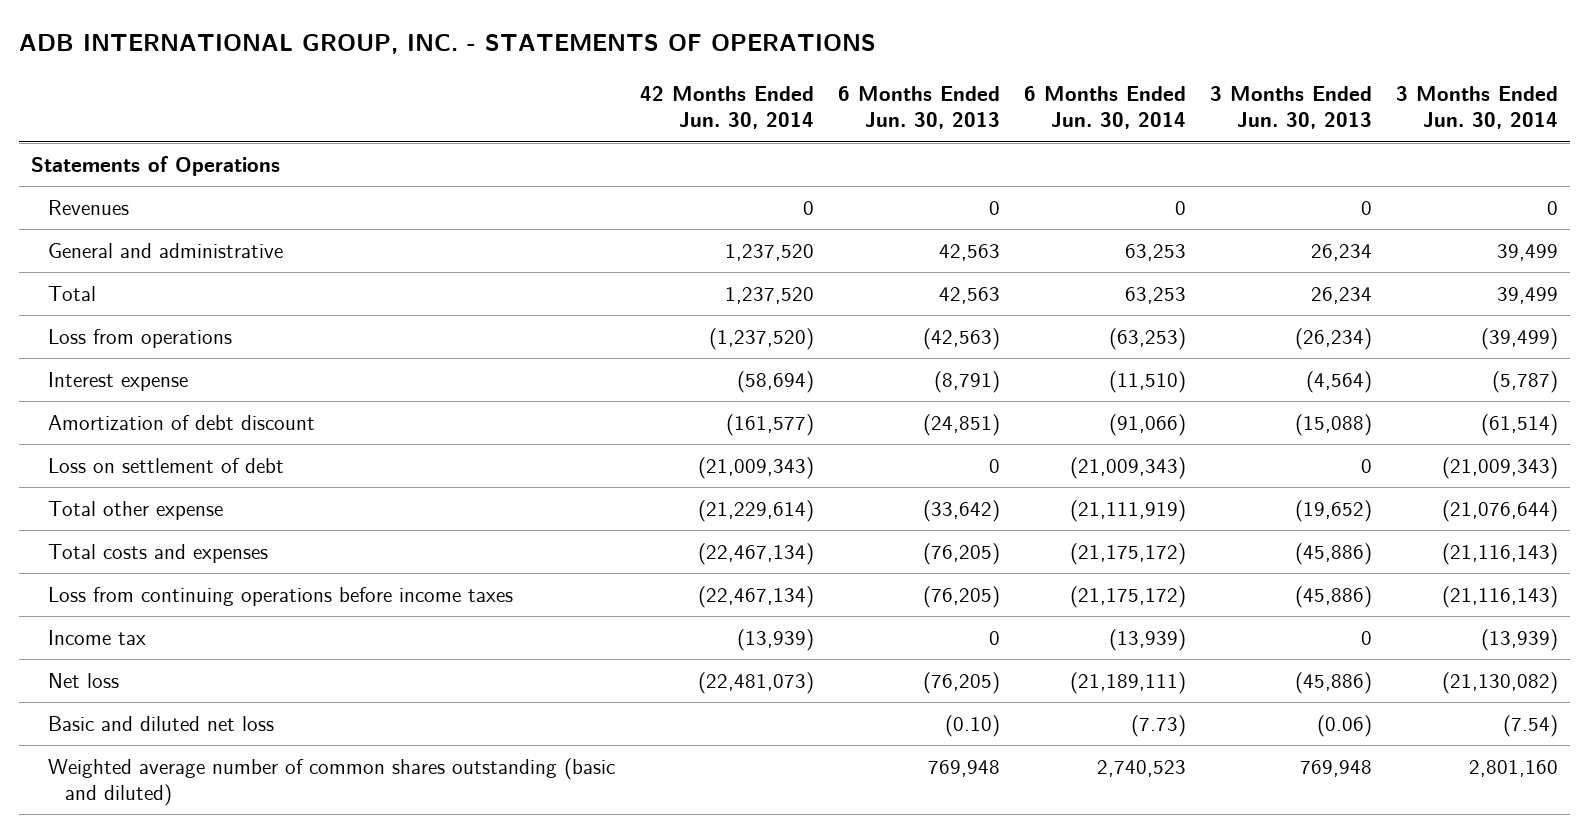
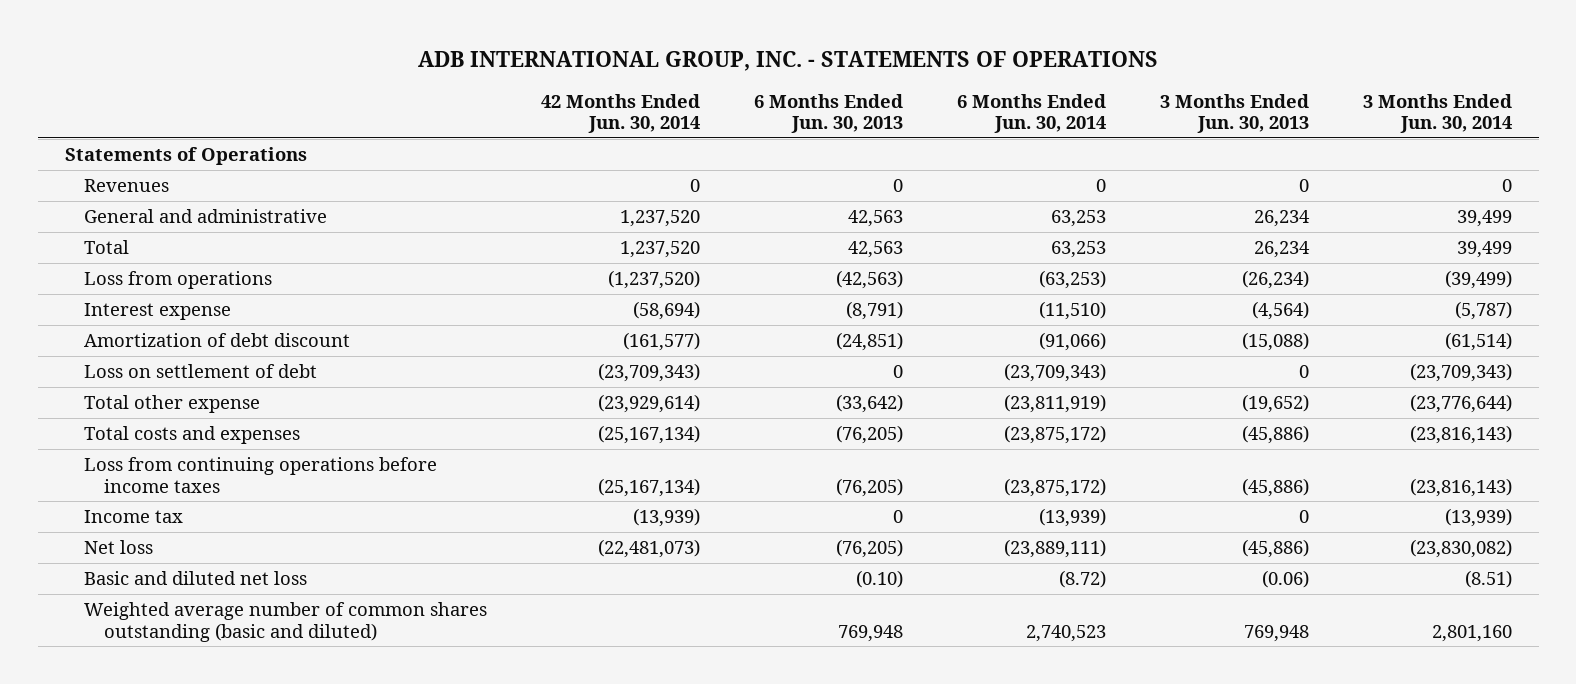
- Loss on settlement of debt | (21,009,343) | 0 | (21,009,343) | 0 | (21,009,343)
- Total other expense | (21,229,614) | (33,642) | (21,111,919) | (19,652) | (21,076,644)
- Total costs and expenses | (22,467,134) | (76,205) | (21,175,172) | (45,886) | (21,116,143)
- Loss from continuing operations before income taxes | (22,467,134) | (76,205) | (21,175,172) | (45,886) | (21,116,143)
+ Loss on settlement of debt | (23,709,343) | 0 | (23,709,343) | 0 | (23,709,343)
+ Total other expense | (23,929,614) | (33,642) | (23,811,919) | (19,652) | (23,776,644)
+ Total costs and expenses | (25,167,134) | (76,205) | (23,875,172) | (45,886) | (23,816,143)
+ Loss from continuing operations before income taxes | (25,167,134) | (76,205) | (23,875,172) | (45,886) | (23,816,143)
- Net loss | (22,481,073) | (76,205) | (21,189,111) | (45,886) | (21,130,082)
- Basic and diluted net loss | | (0.10) | (7.73) | (0.06) | (7.54)
+ Net loss | (22,481,073) | (76,205) | (23,889,111) | (45,886) | (23,830,082)
+ Basic and diluted net loss | | (0.10) | (8.72) | (0.06) | (8.51)

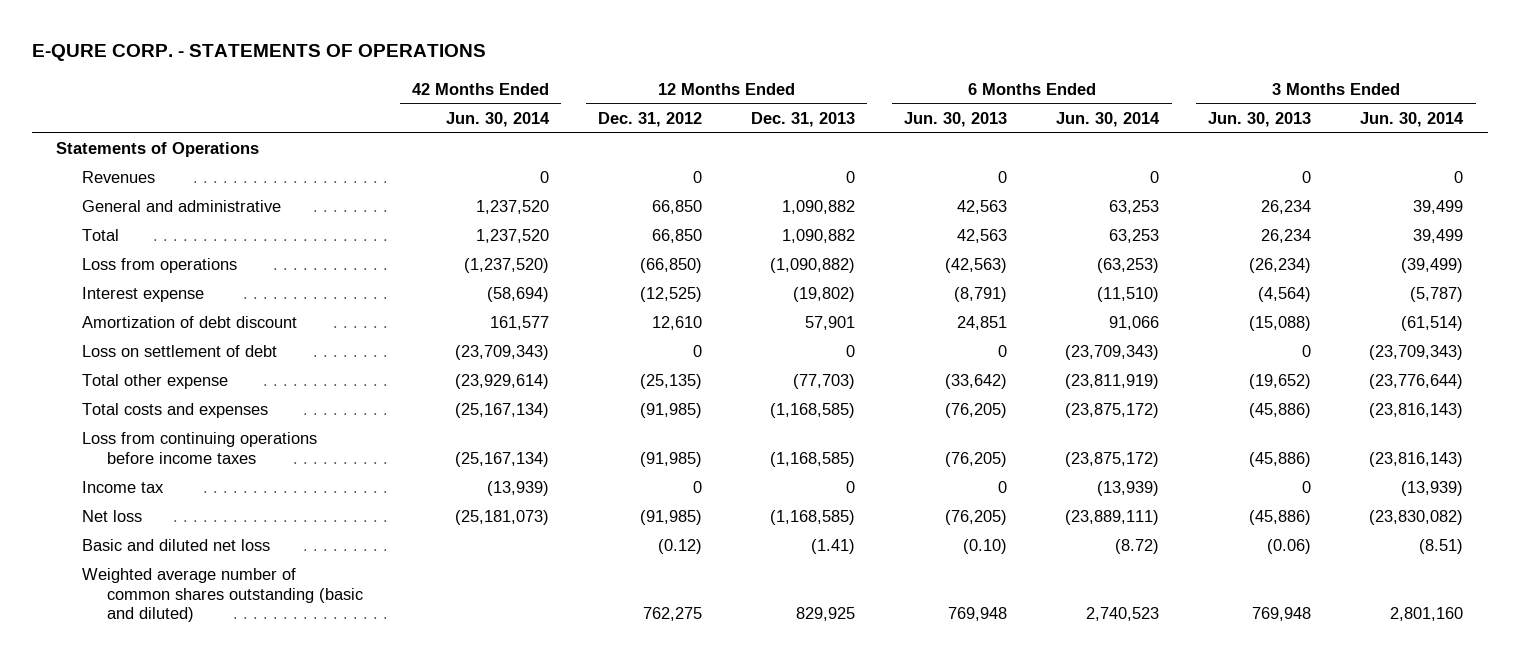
- ADB INTERNATIONAL GROUP, INC. - STATEMENTS OF OPERATIONS
+ E-QURE CORP. - STATEMENTS OF OPERATIONS
- | 42 Months Ended Jun. 30, 2014 | 6 Months Ended Jun. 30, 2013 | 6 Months Ended Jun. 30, 2014 | 3 Months Ended Jun. 30, 2013 | 3 Months Ended Jun. 30, 2014
+ | 42 Months Ended Jun. 30, 2014 | 12 Months Ended Dec. 31, 2012 | 12 Months Ended Dec. 31, 2013 | 6 Months Ended Jun. 30, 2013 | 6 Months Ended Jun. 30, 2014 | 3 Months Ended Jun. 30, 2013 | 3 Months Ended Jun. 30, 2014
- Amortization of debt discount | (161,577) | (24,851) | (91,066) | (15,088) | (61,514)
+ Amortization of debt discount | 161,577 | 12,610 | 57,901 | 24,851 | 91,066 | (15,088) | (61,514)
- Net loss | (22,481,073) | (76,205) | (23,889,111) | (45,886) | (23,830,082)
+ Net loss | (25,181,073) | (91,985) | (1,168,585) | (76,205) | (23,889,111) | (45,886) | (23,830,082)

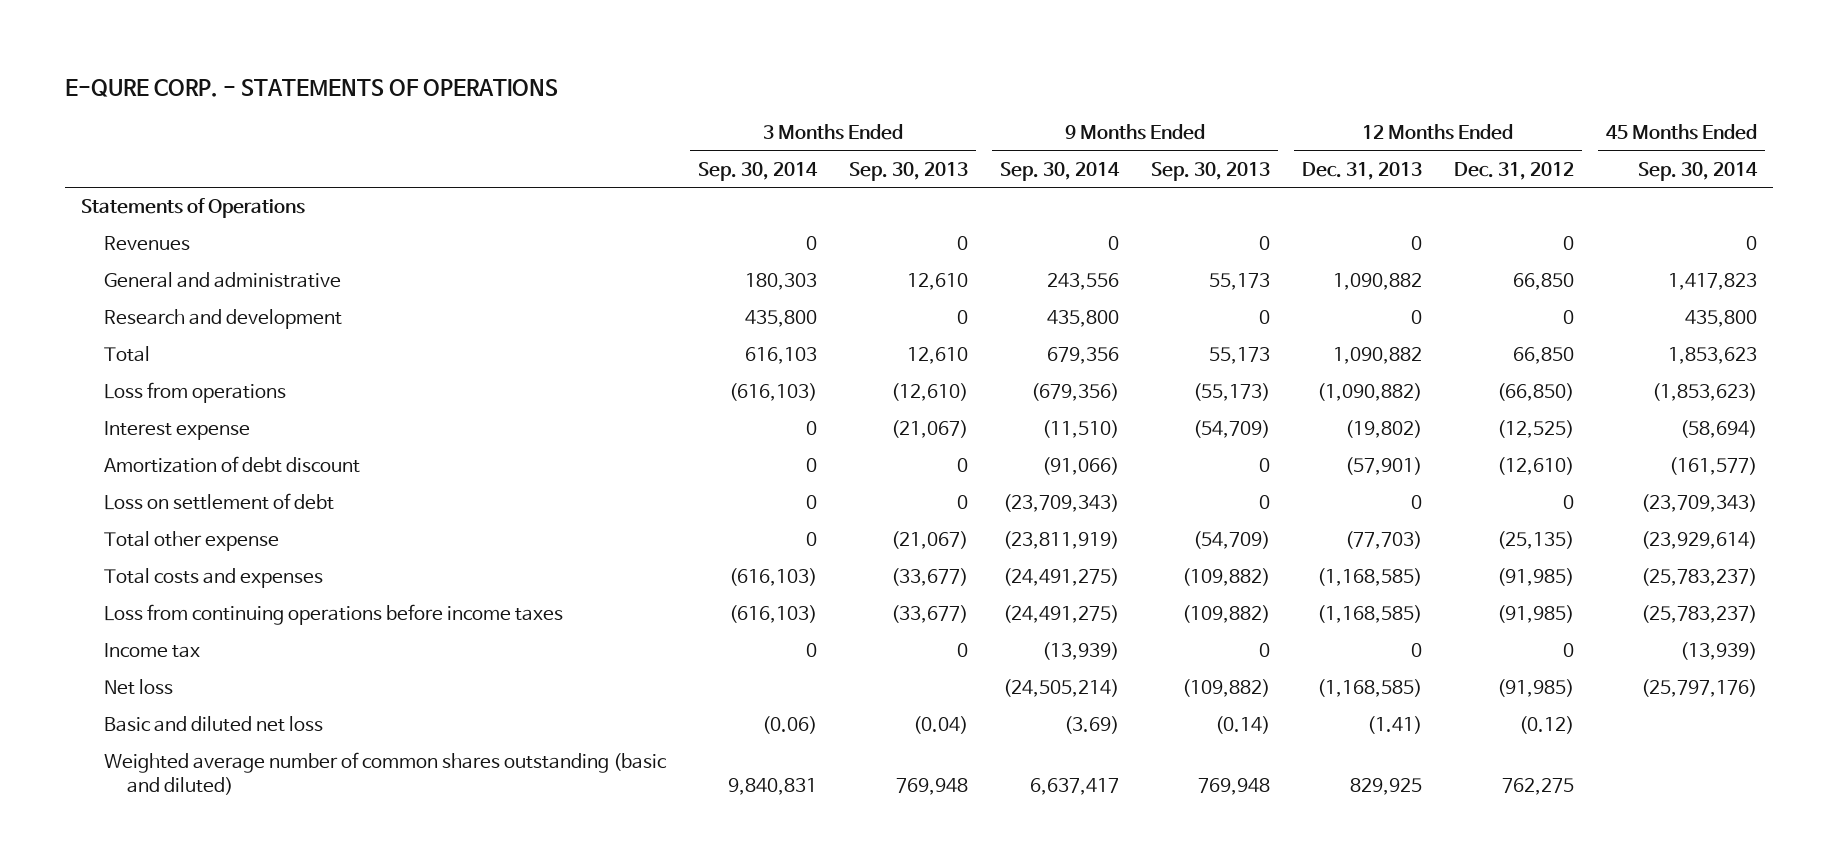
- | 42 Months Ended Jun. 30, 2014 | 12 Months Ended Dec. 31, 2012 | 12 Months Ended Dec. 31, 2013 | 6 Months Ended Jun. 30, 2013 | 6 Months Ended Jun. 30, 2014 | 3 Months Ended Jun. 30, 2013 | 3 Months Ended Jun. 30, 2014
+ | 3 Months Ended Sep. 30, 2014 | 3 Months Ended Sep. 30, 2013 | 9 Months Ended Sep. 30, 2014 | 9 Months Ended Sep. 30, 2013 | 12 Months Ended Dec. 31, 2013 | 12 Months Ended Dec. 31, 2012 | 45 Months Ended Sep. 30, 2014
+ Research and development | 435,800 | 0 | 435,800 | 0 | 0 | 0 | 435,800
- Amortization of debt discount | 161,577 | 12,610 | 57,901 | 24,851 | 91,066 | (15,088) | (61,514)
+ Amortization of debt discount | 0 | 0 | (91,066) | 0 | (57,901) | (12,610) | (161,577)

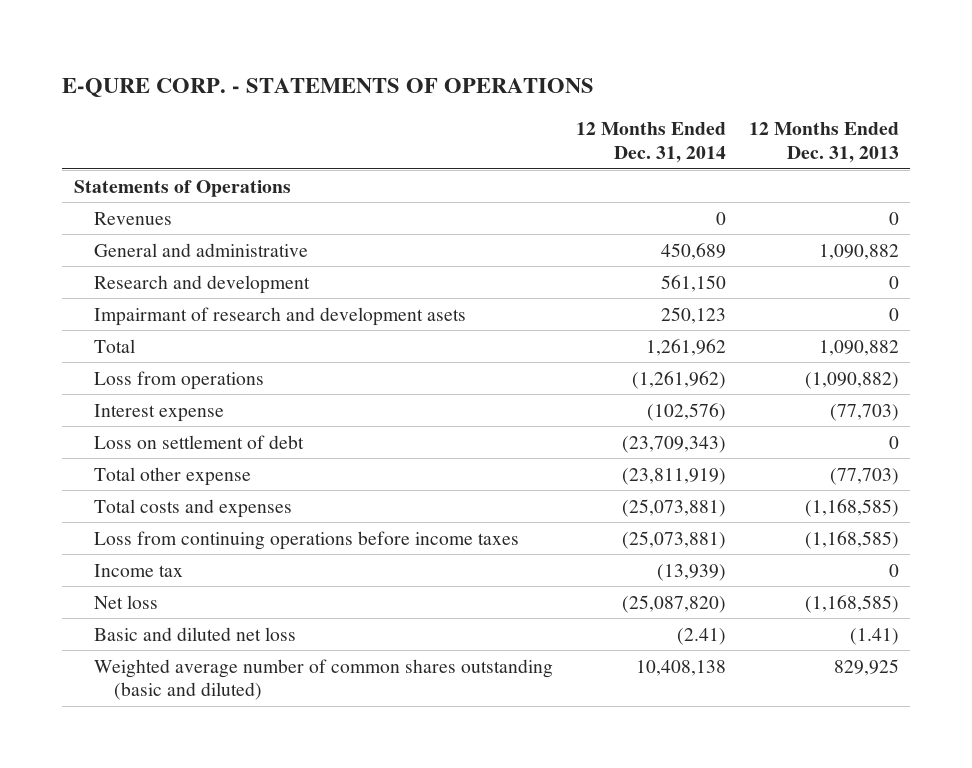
- | 3 Months Ended Sep. 30, 2014 | 3 Months Ended Sep. 30, 2013 | 9 Months Ended Sep. 30, 2014 | 9 Months Ended Sep. 30, 2013 | 12 Months Ended Dec. 31, 2013 | 12 Months Ended Dec. 31, 2012 | 45 Months Ended Sep. 30, 2014
+ | 12 Months Ended Dec. 31, 2014 | 12 Months Ended Dec. 31, 2013
+ Impairmant of research and development asets | 250,123 | 0
- Interest expense | 0 | (21,067) | (11,510) | (54,709) | (19,802) | (12,525) | (58,694)
- Amortization of debt discount | 0 | 0 | (91,066) | 0 | (57,901) | (12,610) | (161,577)
+ Interest expense | (102,576) | (77,703)

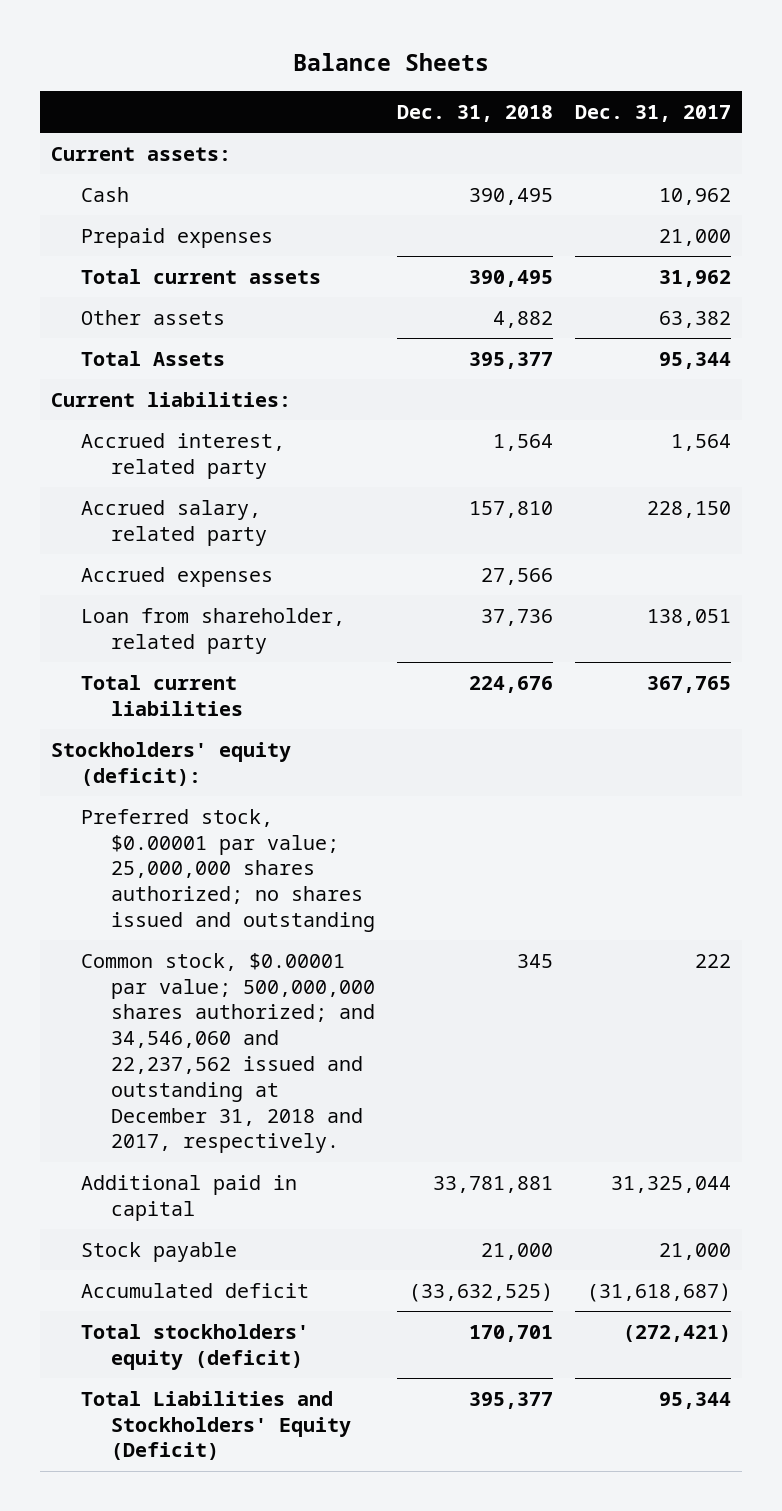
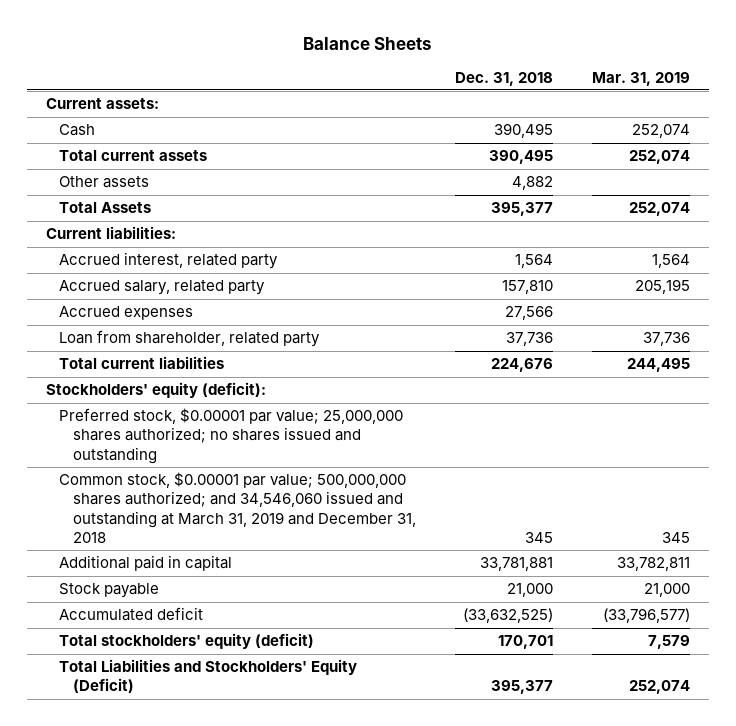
- | Dec. 31, 2018 | Dec. 31, 2017
+ | Dec. 31, 2018 | Mar. 31, 2019
- Prepaid expenses | | 21,000
- Common stock, $0.00001 par value; 500,000,000 shares authorized; and 34,546,060 and 22,237,562 issued and outstanding at December 31, 2018 and 2017, respectively. | 345 | 222
+ Common stock, $0.00001 par value; 500,000,000 shares authorized; and 34,546,060 issued and outstanding at March 31, 2019 and December 31, 2018 | 345 | 345

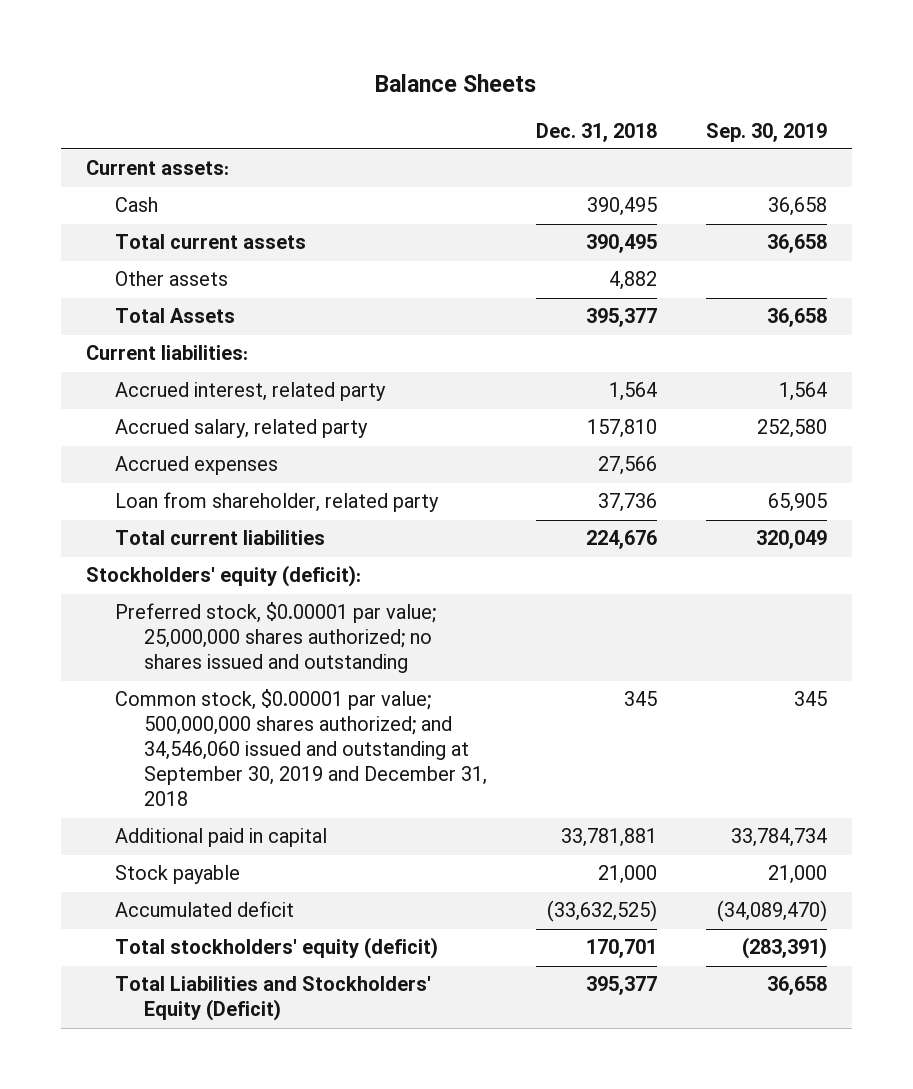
- | Dec. 31, 2018 | Mar. 31, 2019
+ | Dec. 31, 2018 | Sep. 30, 2019
- Common stock, $0.00001 par value; 500,000,000 shares authorized; and 34,546,060 issued and outstanding at March 31, 2019 and December 31, 2018 | 345 | 345
+ Common stock, $0.00001 par value; 500,000,000 shares authorized; and 34,546,060 issued and outstanding at September 30, 2019 and December 31, 2018 | 345 | 345

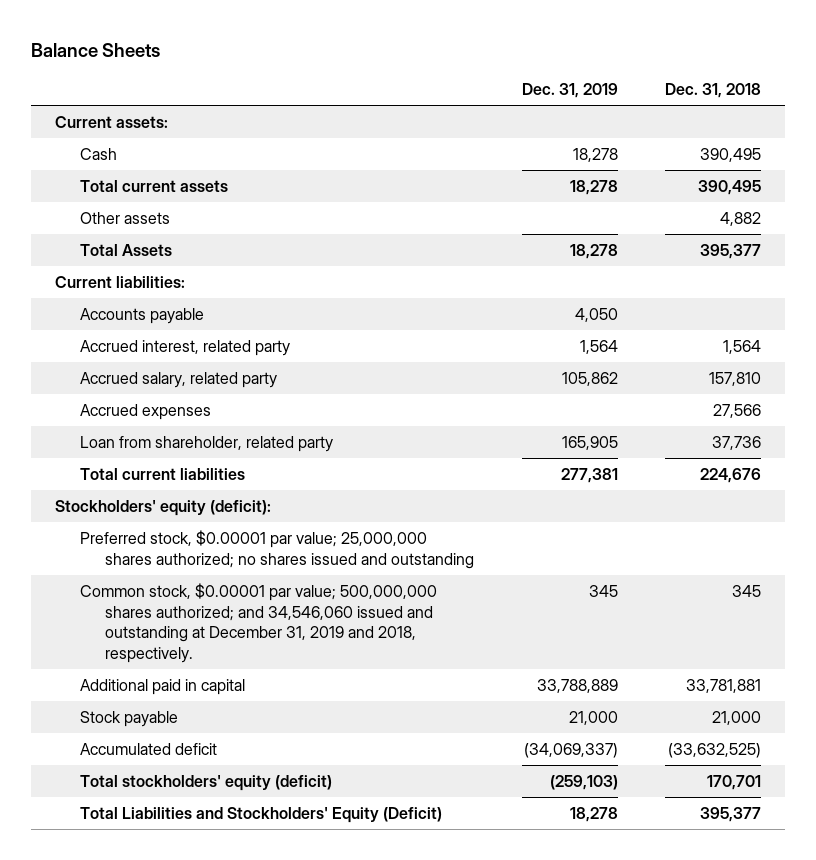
- | Dec. 31, 2018 | Sep. 30, 2019
+ | Dec. 31, 2019 | Dec. 31, 2018
+ Accounts payable | 4,050 |
- Common stock, $0.00001 par value; 500,000,000 shares authorized; and 34,546,060 issued and outstanding at September 30, 2019 and December 31, 2018 | 345 | 345
+ Common stock, $0.00001 par value; 500,000,000 shares authorized; and 34,546,060 issued and outstanding at December 31, 2019 and 2018, respectively. | 345 | 345

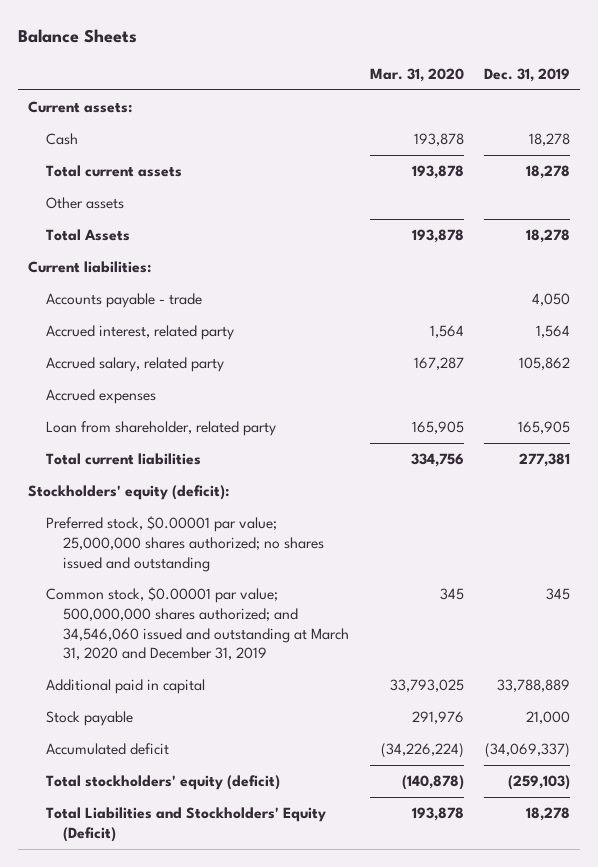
- | Dec. 31, 2019 | Dec. 31, 2018
+ | Mar. 31, 2020 | Dec. 31, 2019
- Accounts payable | 4,050 |
+ Accounts payable - trade | | 4,050
- Common stock, $0.00001 par value; 500,000,000 shares authorized; and 34,546,060 issued and outstanding at December 31, 2019 and 2018, respectively. | 345 | 345
+ Common stock, $0.00001 par value; 500,000,000 shares authorized; and 34,546,060 issued and outstanding at March 31, 2020 and December 31, 2019 | 345 | 345

